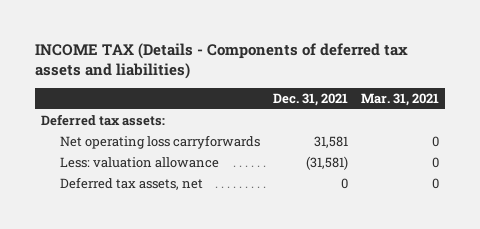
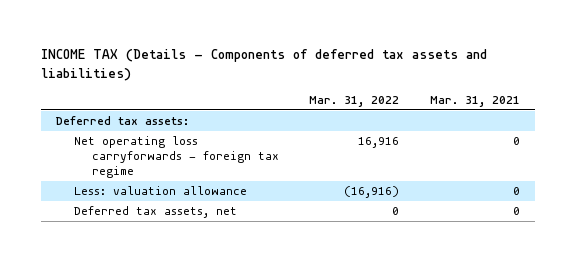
- | Dec. 31, 2021 | Mar. 31, 2021
+ | Mar. 31, 2022 | Mar. 31, 2021
- Net operating loss carryforwards | 31,581 | 0
+ Net operating loss carryforwards - foreign tax regime | 16,916 | 0

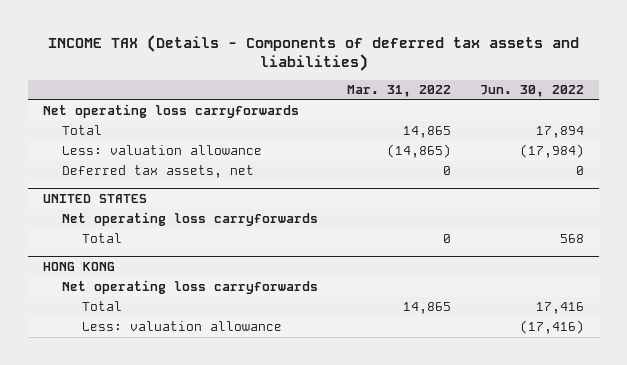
- | Mar. 31, 2022 | Mar. 31, 2021
+ | Mar. 31, 2022 | Jun. 30, 2022
- Deferred tax assets:
- Net operating loss carryforwards - foreign tax regime | 16,916 | 0
- Less: valuation allowance | (16,916) | 0
+ Net operating loss carryforwards
+ Total | 14,865 | 17,894
+ Less: valuation allowance | (14,865) | (17,984)
+ UNITED STATES
+ Net operating loss carryforwards
+ Total | 0 | 568
+ HONG KONG
+ Net operating loss carryforwards
+ Total | 14,865 | 17,416
+ Less: valuation allowance | | (17,416)

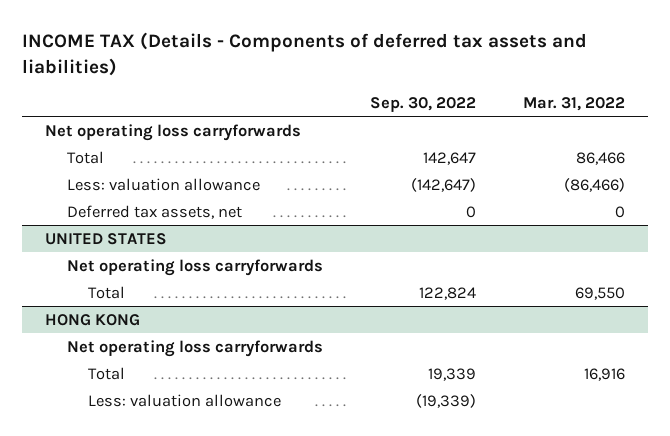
- | Mar. 31, 2022 | Jun. 30, 2022
+ | Sep. 30, 2022 | Mar. 31, 2022
- Total | 14,865 | 17,894
- Less: valuation allowance | (14,865) | (17,984)
+ Total | 142,647 | 86,466
+ Less: valuation allowance | (142,647) | (86,466)
@ UNITED STATES
- Total | 0 | 568
+ Total | 122,824 | 69,550
@ HONG KONG
- Total | 14,865 | 17,416
+ Total | 19,339 | 16,916

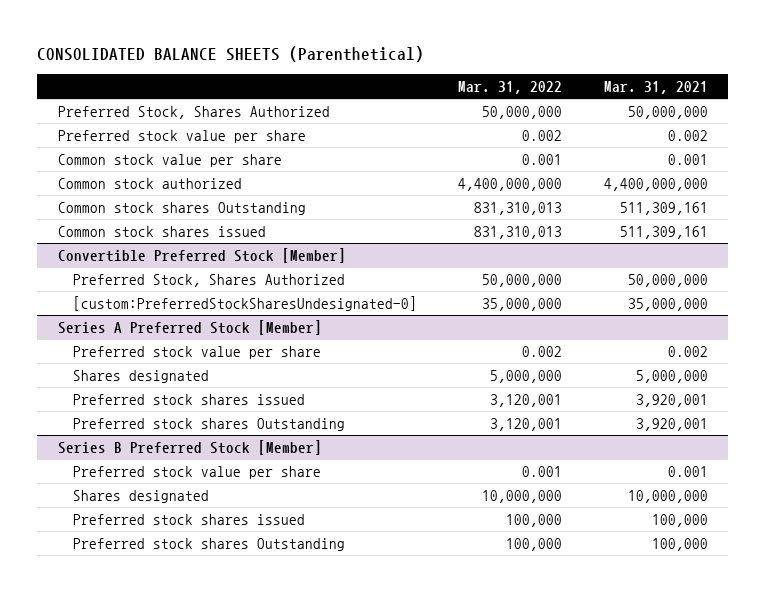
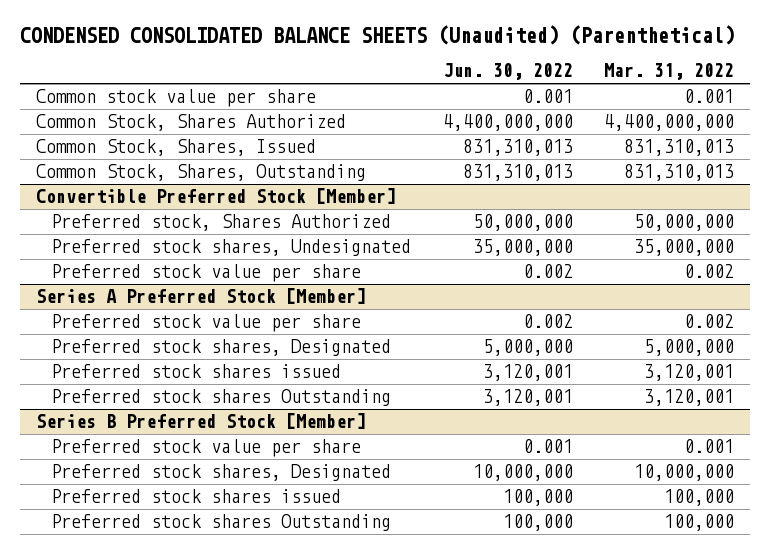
- CONSOLIDATED BALANCE SHEETS (Parenthetical)
+ CONDENSED CONSOLIDATED BALANCE SHEETS (Unaudited) (Parenthetical)
- | Mar. 31, 2022 | Mar. 31, 2021
+ | Jun. 30, 2022 | Mar. 31, 2022
- Preferred Stock, Shares Authorized | 50,000,000 | 50,000,000
- Preferred stock value per share | 0.002 | 0.002
- Common stock authorized | 4,400,000,000 | 4,400,000,000
- Common stock shares Outstanding | 831,310,013 | 511,309,161
- Common stock shares issued | 831,310,013 | 511,309,161
+ Common Stock, Shares Authorized | 4,400,000,000 | 4,400,000,000
+ Common Stock, Shares, Issued | 831,310,013 | 831,310,013
+ Common Stock, Shares, Outstanding | 831,310,013 | 831,310,013
@ Convertible Preferred Stock [Member]
- Preferred Stock, Shares Authorized | 50,000,000 | 50,000,000
- [custom:PreferredStockSharesUndesignated-0] | 35,000,000 | 35,000,000
+ Preferred stock, Shares Authorized | 50,000,000 | 50,000,000
+ Preferred stock shares, Undesignated | 35,000,000 | 35,000,000
+ Preferred stock value per share | 0.002 | 0.002
@ Series A Preferred Stock [Member]
- Shares designated | 5,000,000 | 5,000,000
+ Preferred stock shares, Designated | 5,000,000 | 5,000,000
@ Series B Preferred Stock [Member]
- Shares designated | 10,000,000 | 10,000,000
+ Preferred stock shares, Designated | 10,000,000 | 10,000,000

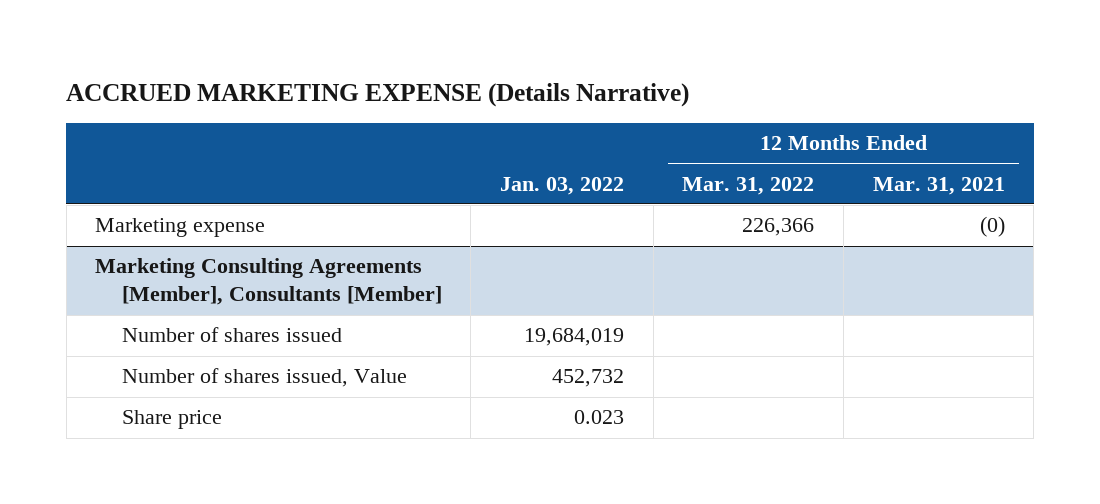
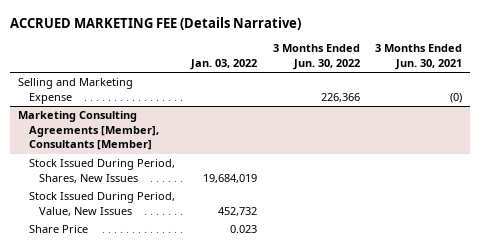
- ACCRUED MARKETING EXPENSE (Details Narrative)
+ ACCRUED MARKETING FEE (Details Narrative)
- | Jan. 03, 2022 | 12 Months Ended Mar. 31, 2022 | 12 Months Ended Mar. 31, 2021
+ | Jan. 03, 2022 | 3 Months Ended Jun. 30, 2022 | 3 Months Ended Jun. 30, 2021
- Marketing expense | | 226,366 | (0)
+ Selling and Marketing Expense | | 226,366 | (0)
@ Marketing Consulting Agreements [Member], Consultants [Member]
- Number of shares issued | 19,684,019 | |
- Number of shares issued, Value | 452,732 | |
- Share price | 0.023 | |
+ Stock Issued During Period, Shares, New Issues | 19,684,019 | |
+ Stock Issued During Period, Value, New Issues | 452,732 | |
+ Share Price | 0.023 | |

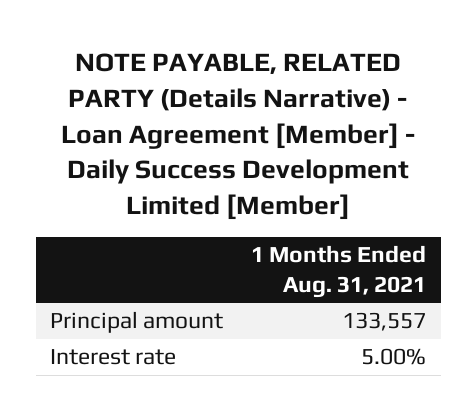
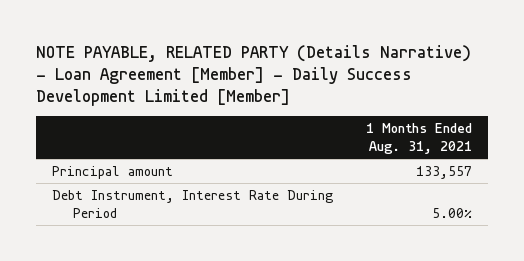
- Interest rate | 5.00%
+ Debt Instrument, Interest Rate During Period | 5.00%

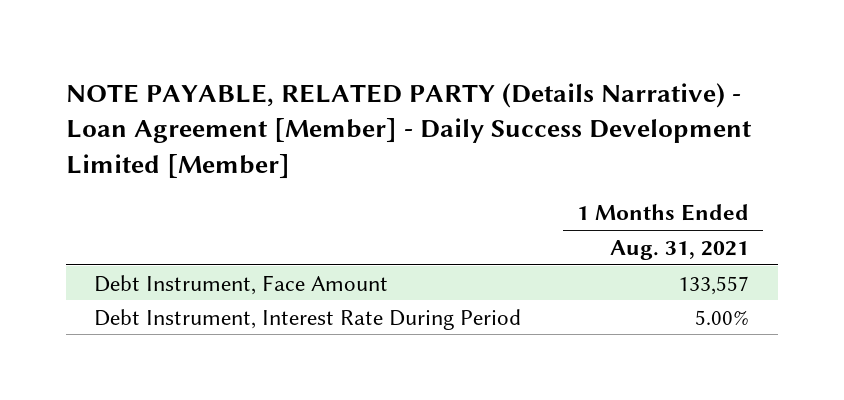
- Principal amount | 133,557
+ Debt Instrument, Face Amount | 133,557

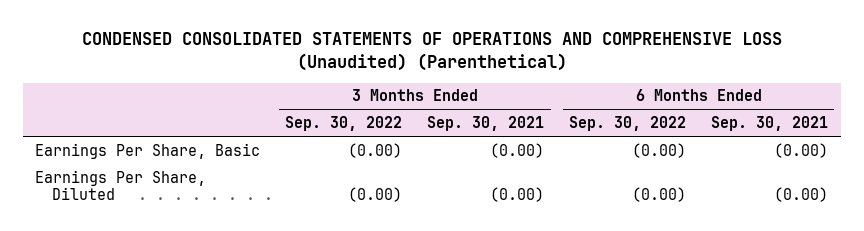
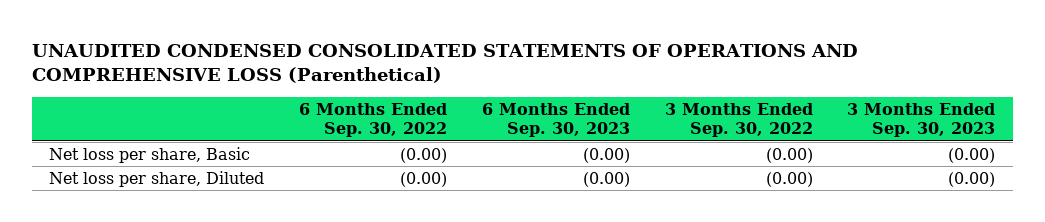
- CONDENSED CONSOLIDATED STATEMENTS OF OPERATIONS AND COMPREHENSIVE LOSS (Unaudited) (Parenthetical)
+ UNAUDITED CONDENSED CONSOLIDATED STATEMENTS OF OPERATIONS AND COMPREHENSIVE LOSS (Parenthetical)
- | 3 Months Ended Sep. 30, 2022 | 3 Months Ended Sep. 30, 2021 | 6 Months Ended Sep. 30, 2022 | 6 Months Ended Sep. 30, 2021
+ | 6 Months Ended Sep. 30, 2022 | 6 Months Ended Sep. 30, 2023 | 3 Months Ended Sep. 30, 2022 | 3 Months Ended Sep. 30, 2023
- Earnings Per Share, Basic | (0.00) | (0.00) | (0.00) | (0.00)
- Earnings Per Share, Diluted | (0.00) | (0.00) | (0.00) | (0.00)
+ Net loss per share, Basic | (0.00) | (0.00) | (0.00) | (0.00)
+ Net loss per share, Diluted | (0.00) | (0.00) | (0.00) | (0.00)

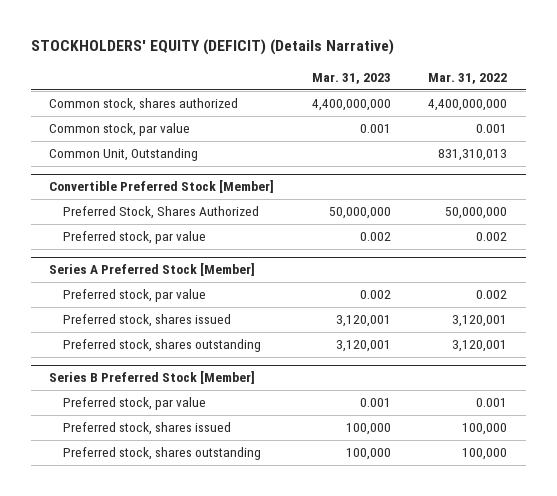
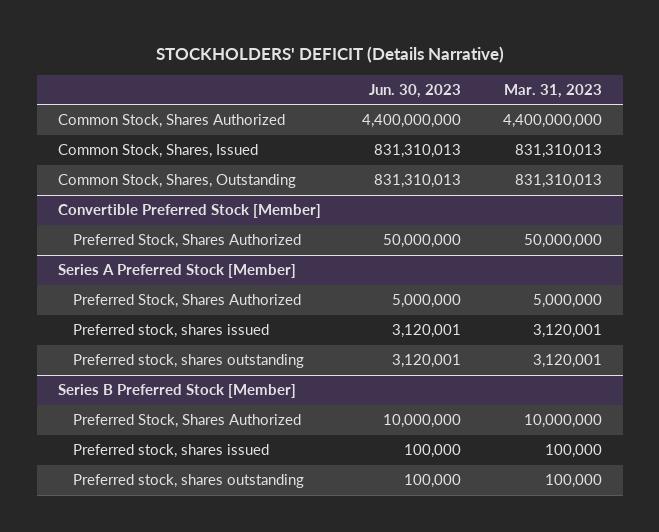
- STOCKHOLDERS' EQUITY (DEFICIT) (Details Narrative)
+ STOCKHOLDERS' DEFICIT (Details Narrative)
- | Mar. 31, 2023 | Mar. 31, 2022
+ | Jun. 30, 2023 | Mar. 31, 2023
- Common stock, shares authorized | 4,400,000,000 | 4,400,000,000
- Common stock, par value | 0.001 | 0.001
- Common Unit, Outstanding | | 831,310,013
+ Common Stock, Shares Authorized | 4,400,000,000 | 4,400,000,000
+ Common Stock, Shares, Issued | 831,310,013 | 831,310,013
+ Common Stock, Shares, Outstanding | 831,310,013 | 831,310,013
@ Convertible Preferred Stock [Member]
- Preferred stock, par value | 0.002 | 0.002
@ Series A Preferred Stock [Member]
- Preferred stock, par value | 0.002 | 0.002
+ Preferred Stock, Shares Authorized | 5,000,000 | 5,000,000
@ Series B Preferred Stock [Member]
- Preferred stock, par value | 0.001 | 0.001
+ Preferred Stock, Shares Authorized | 10,000,000 | 10,000,000

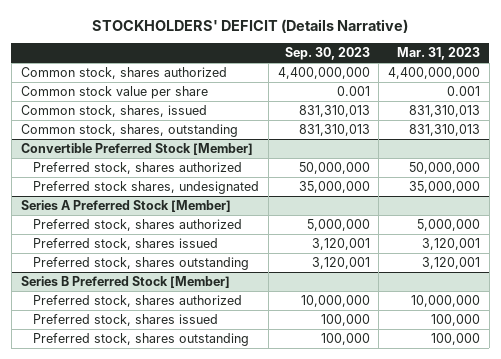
- | Jun. 30, 2023 | Mar. 31, 2023
+ | Sep. 30, 2023 | Mar. 31, 2023
- Common Stock, Shares Authorized | 4,400,000,000 | 4,400,000,000
- Common Stock, Shares, Issued | 831,310,013 | 831,310,013
- Common Stock, Shares, Outstanding | 831,310,013 | 831,310,013
+ Common stock, shares authorized | 4,400,000,000 | 4,400,000,000
+ Common stock value per share | 0.001 | 0.001
+ Common stock, shares, issued | 831,310,013 | 831,310,013
+ Common stock, shares, outstanding | 831,310,013 | 831,310,013
@ Convertible Preferred Stock [Member]
- Preferred Stock, Shares Authorized | 50,000,000 | 50,000,000
+ Preferred stock, shares authorized | 50,000,000 | 50,000,000
+ Preferred stock shares, undesignated | 35,000,000 | 35,000,000
@ Series A Preferred Stock [Member]
- Preferred Stock, Shares Authorized | 5,000,000 | 5,000,000
+ Preferred stock, shares authorized | 5,000,000 | 5,000,000
@ Series B Preferred Stock [Member]
- Preferred Stock, Shares Authorized | 10,000,000 | 10,000,000
+ Preferred stock, shares authorized | 10,000,000 | 10,000,000

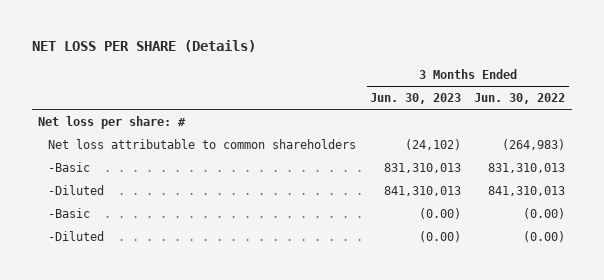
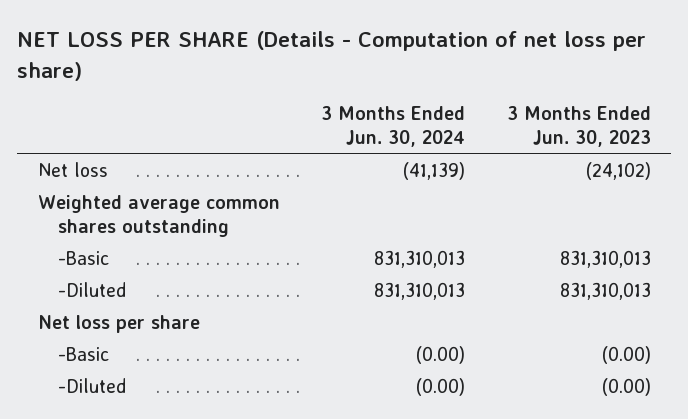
- NET LOSS PER SHARE (Details)
+ NET LOSS PER SHARE (Details - Computation of net loss per share)
- | 3 Months Ended Jun. 30, 2023 | 3 Months Ended Jun. 30, 2022
+ | 3 Months Ended Jun. 30, 2024 | 3 Months Ended Jun. 30, 2023
- Net loss per share: #
- Net loss attributable to common shareholders | (24,102) | (264,983)
+ Net loss | (41,139) | (24,102)
+ Weighted average common shares outstanding
- -Diluted | 841,310,013 | 841,310,013
+ -Diluted | 831,310,013 | 831,310,013
+ Net loss per share

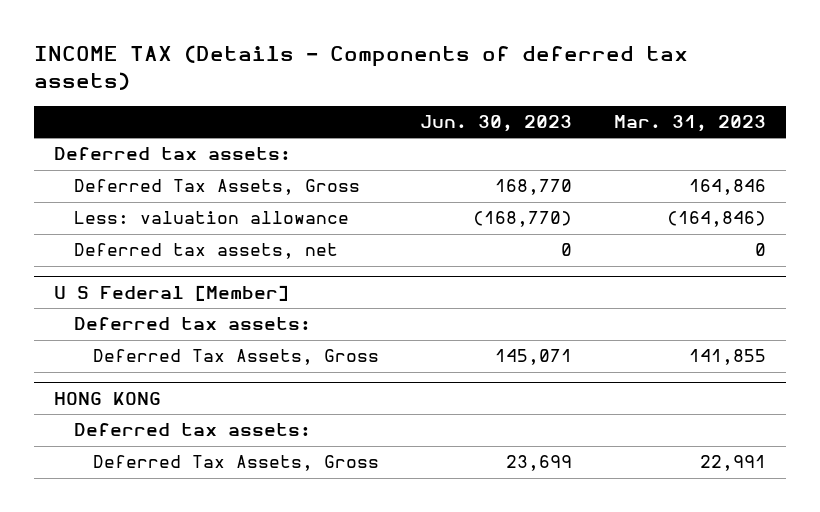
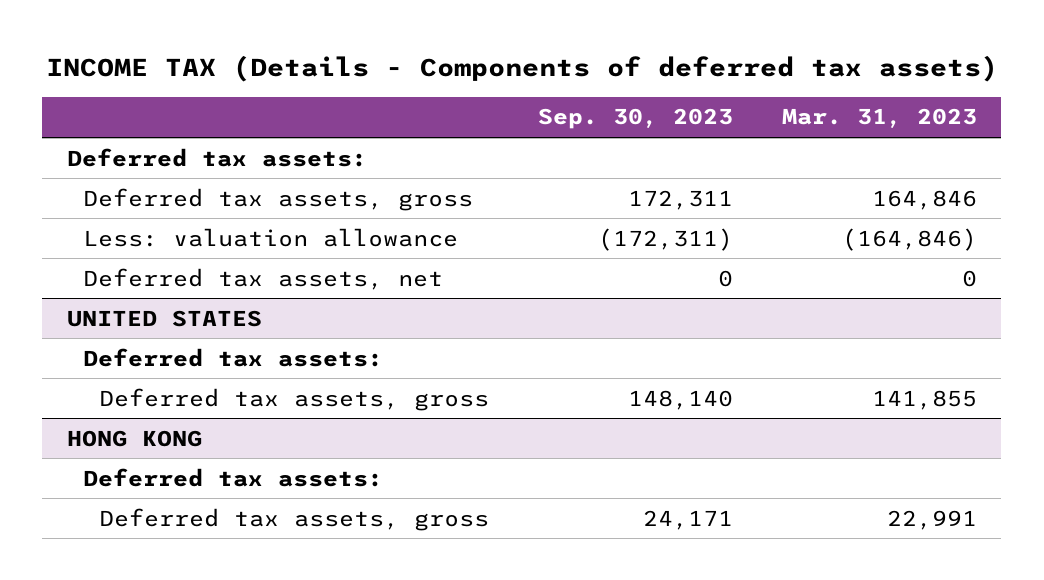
- | Jun. 30, 2023 | Mar. 31, 2023
+ | Sep. 30, 2023 | Mar. 31, 2023
- Deferred Tax Assets, Gross | 168,770 | 164,846
+ Deferred tax assets, gross | 172,311 | 164,846
- U S Federal [Member]
+ UNITED STATES
- Deferred Tax Assets, Gross | 145,071 | 141,855
+ Deferred tax assets, gross | 148,140 | 141,855
@ HONG KONG
- Deferred Tax Assets, Gross | 23,699 | 22,991
+ Deferred tax assets, gross | 24,171 | 22,991

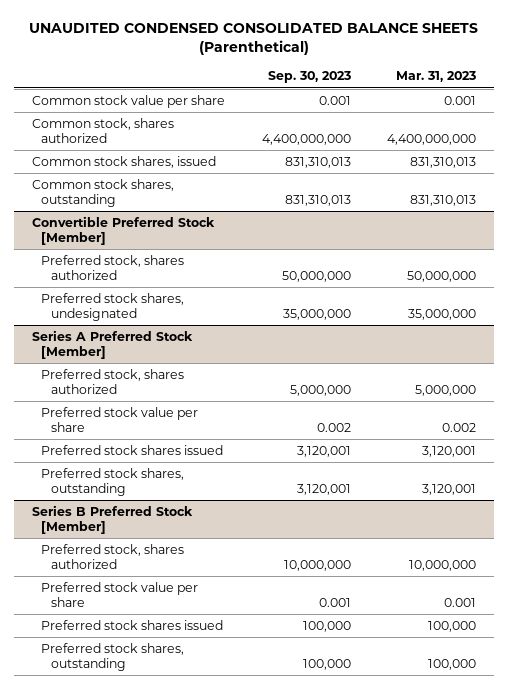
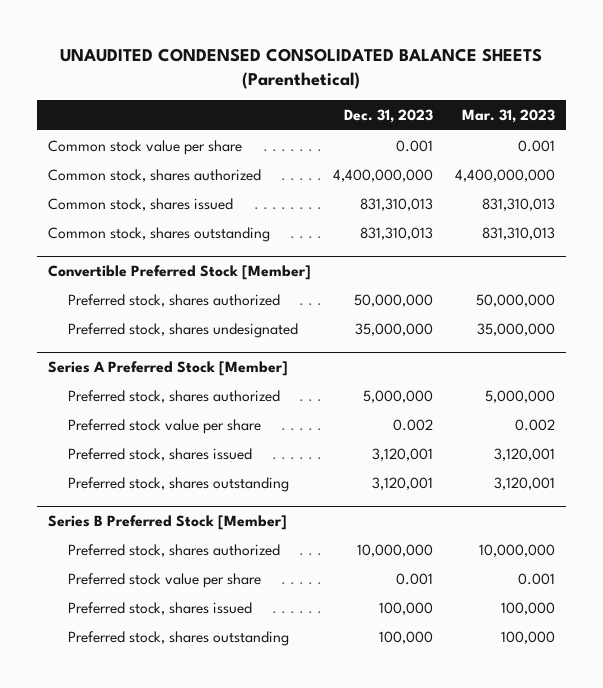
- | Sep. 30, 2023 | Mar. 31, 2023
+ | Dec. 31, 2023 | Mar. 31, 2023
- Common stock shares, issued | 831,310,013 | 831,310,013
- Common stock shares, outstanding | 831,310,013 | 831,310,013
+ Common stock, shares issued | 831,310,013 | 831,310,013
+ Common stock, shares outstanding | 831,310,013 | 831,310,013
@ Convertible Preferred Stock [Member]
- Preferred stock shares, undesignated | 35,000,000 | 35,000,000
+ Preferred stock, shares undesignated | 35,000,000 | 35,000,000
@ Series A Preferred Stock [Member]
- Preferred stock shares issued | 3,120,001 | 3,120,001
- Preferred stock shares, outstanding | 3,120,001 | 3,120,001
+ Preferred stock, shares issued | 3,120,001 | 3,120,001
+ Preferred stock, shares outstanding | 3,120,001 | 3,120,001
@ Series B Preferred Stock [Member]
- Preferred stock shares issued | 100,000 | 100,000
- Preferred stock shares, outstanding | 100,000 | 100,000
+ Preferred stock, shares issued | 100,000 | 100,000
+ Preferred stock, shares outstanding | 100,000 | 100,000

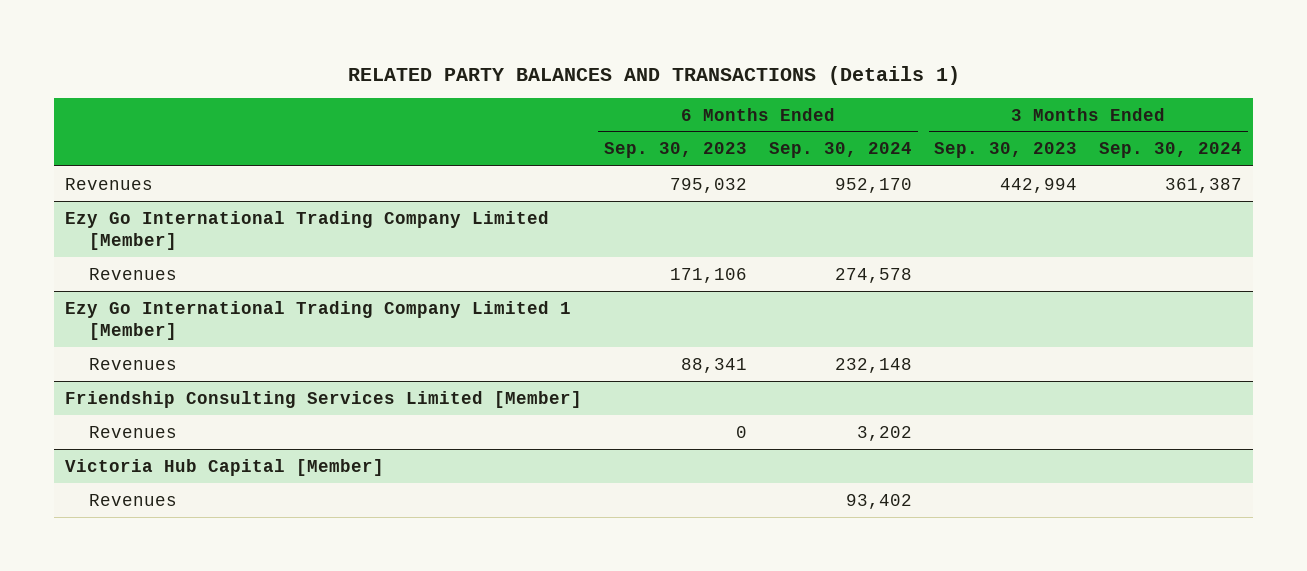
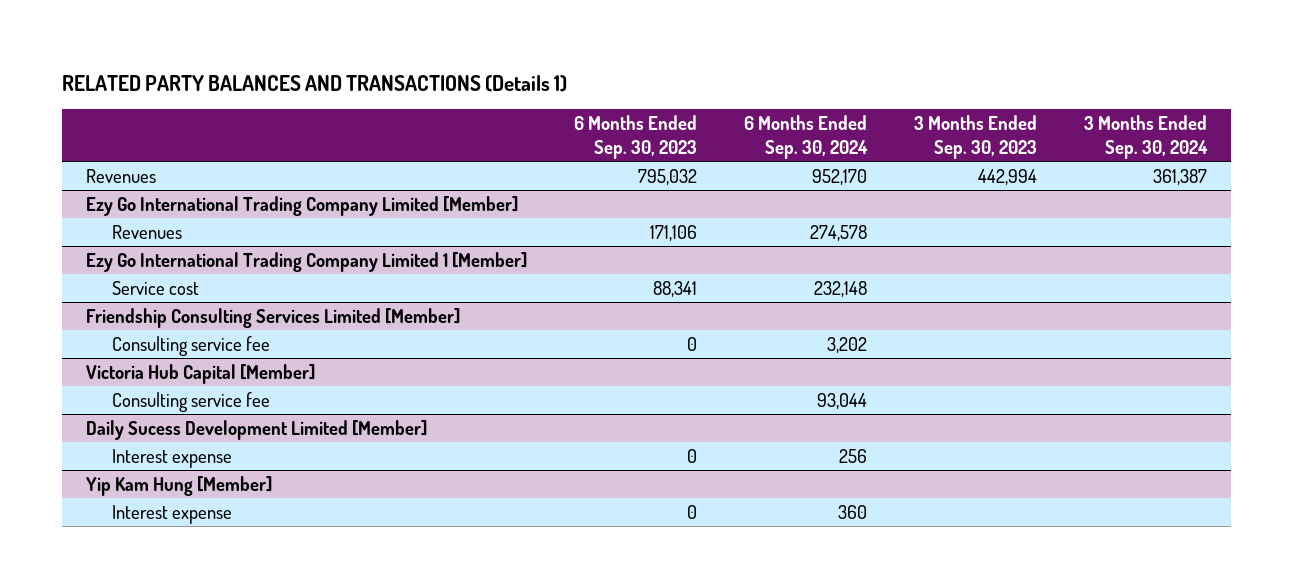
@ Ezy Go International Trading Company Limited 1 [Member]
- Revenues | 88,341 | 232,148 | |
+ Service cost | 88,341 | 232,148 | |
@ Friendship Consulting Services Limited [Member]
- Revenues | 0 | 3,202 | |
+ Consulting service fee | 0 | 3,202 | |
@ Victoria Hub Capital [Member]
- Revenues | | 93,402 | |
+ Consulting service fee | | 93,044 | |
+ Daily Sucess Development Limited [Member]
+ Interest expense | 0 | 256 | |
+ Yip Kam Hung [Member]
+ Interest expense | 0 | 360 | |

